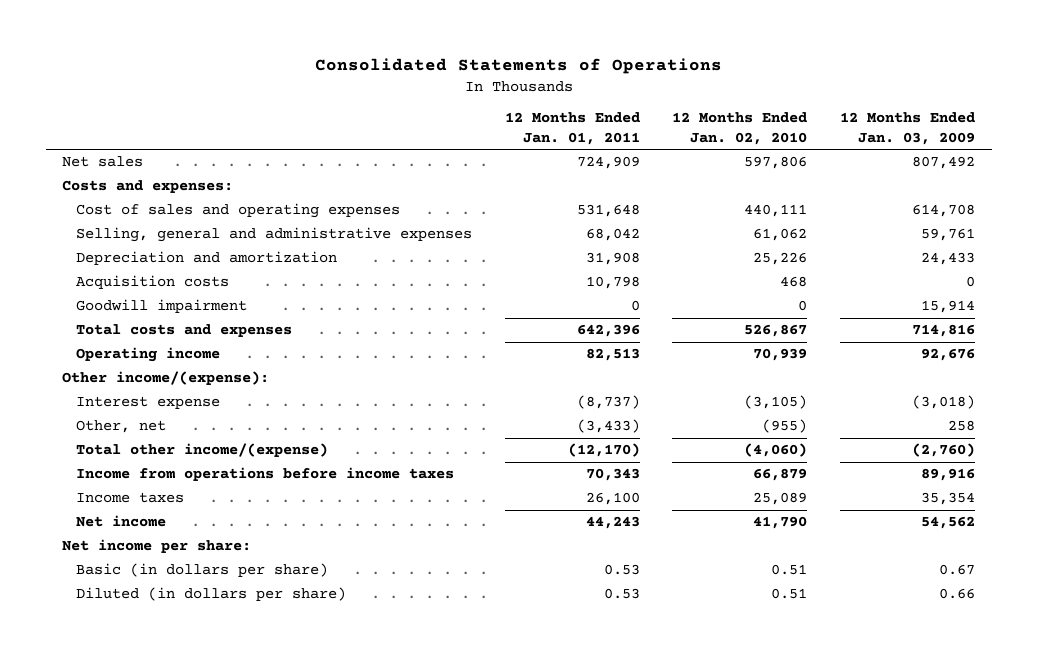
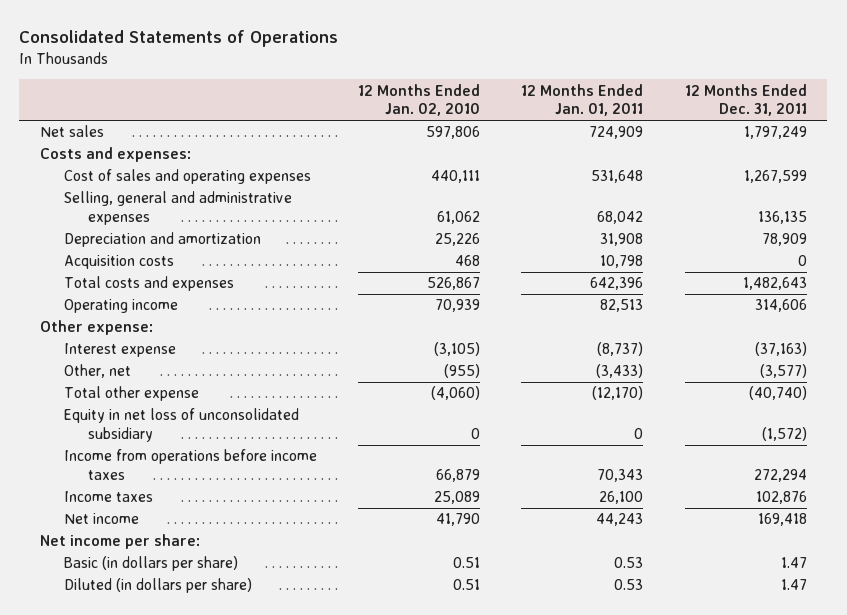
- | 12 Months Ended Jan. 01, 2011 | 12 Months Ended Jan. 02, 2010 | 12 Months Ended Jan. 03, 2009
+ | 12 Months Ended Jan. 02, 2010 | 12 Months Ended Jan. 01, 2011 | 12 Months Ended Dec. 31, 2011
- Goodwill impairment | 0 | 0 | 15,914
- Other income/(expense):
+ Other expense:
- Total other income/(expense) | (12,170) | (4,060) | (2,760)
+ Total other expense | (4,060) | (12,170) | (40,740)
+ Equity in net loss of unconsolidated subsidiary | 0 | 0 | (1,572)

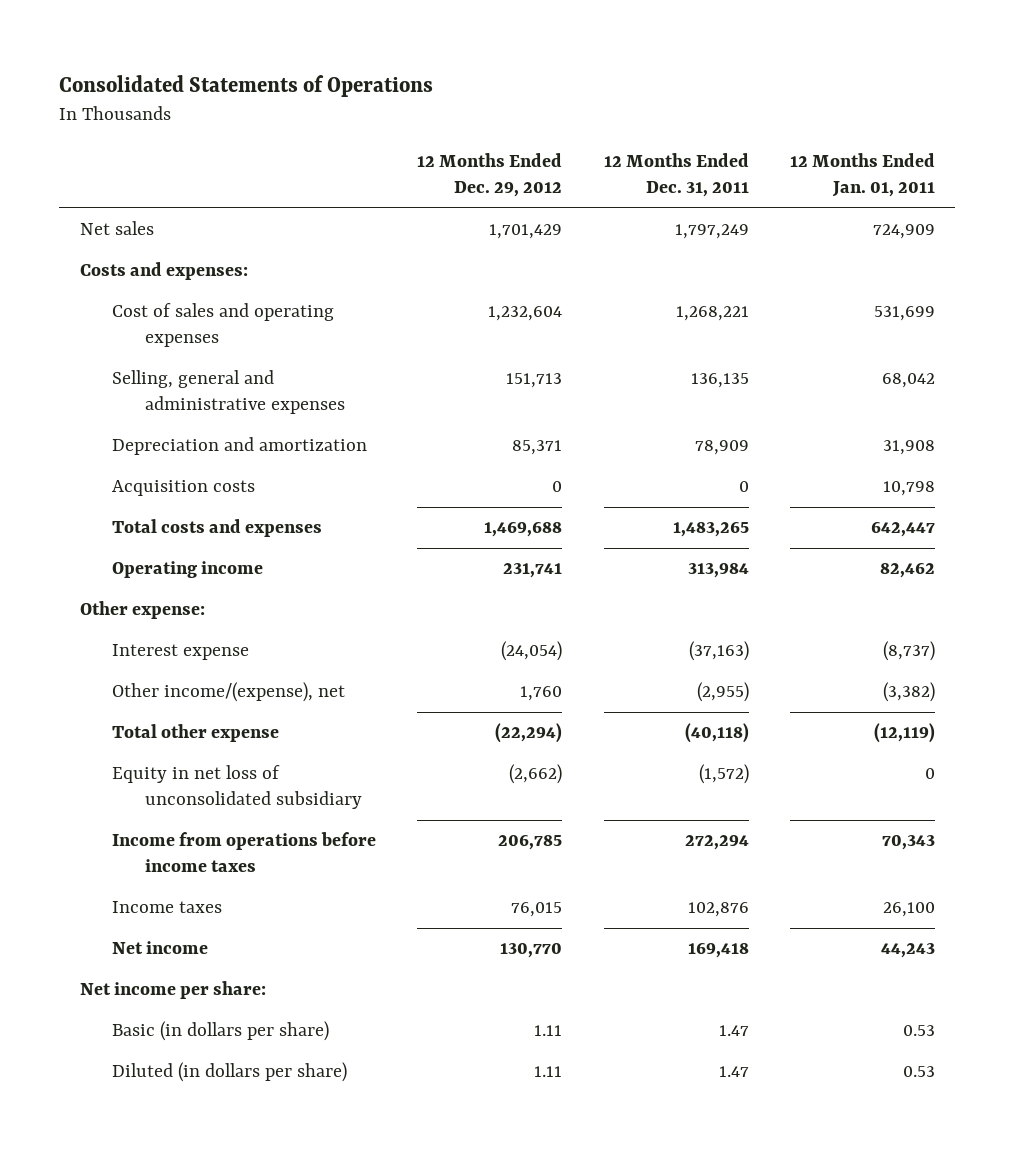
- | 12 Months Ended Jan. 02, 2010 | 12 Months Ended Jan. 01, 2011 | 12 Months Ended Dec. 31, 2011
+ | 12 Months Ended Dec. 29, 2012 | 12 Months Ended Dec. 31, 2011 | 12 Months Ended Jan. 01, 2011
- Cost of sales and operating expenses | 440,111 | 531,648 | 1,267,599
+ Cost of sales and operating expenses | 1,232,604 | 1,268,221 | 531,699
- Total costs and expenses | 526,867 | 642,396 | 1,482,643
- Operating income | 70,939 | 82,513 | 314,606
+ Total costs and expenses | 1,469,688 | 1,483,265 | 642,447
+ Operating income | 231,741 | 313,984 | 82,462
- Other, net | (955) | (3,433) | (3,577)
- Total other expense | (4,060) | (12,170) | (40,740)
+ Other income/(expense), net | 1,760 | (2,955) | (3,382)
+ Total other expense | (22,294) | (40,118) | (12,119)

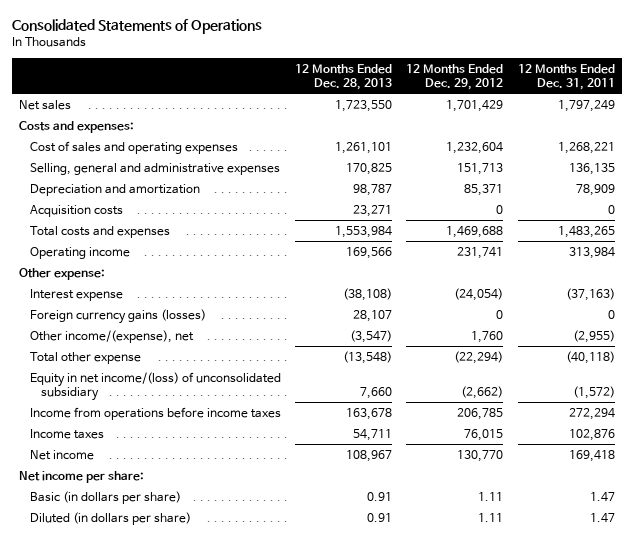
- | 12 Months Ended Dec. 29, 2012 | 12 Months Ended Dec. 31, 2011 | 12 Months Ended Jan. 01, 2011
+ | 12 Months Ended Dec. 28, 2013 | 12 Months Ended Dec. 29, 2012 | 12 Months Ended Dec. 31, 2011
+ Foreign currency gains (losses) | 28,107 | 0 | 0
- Equity in net loss of unconsolidated subsidiary | (2,662) | (1,572) | 0
+ Equity in net income/(loss) of unconsolidated subsidiary | 7,660 | (2,662) | (1,572)

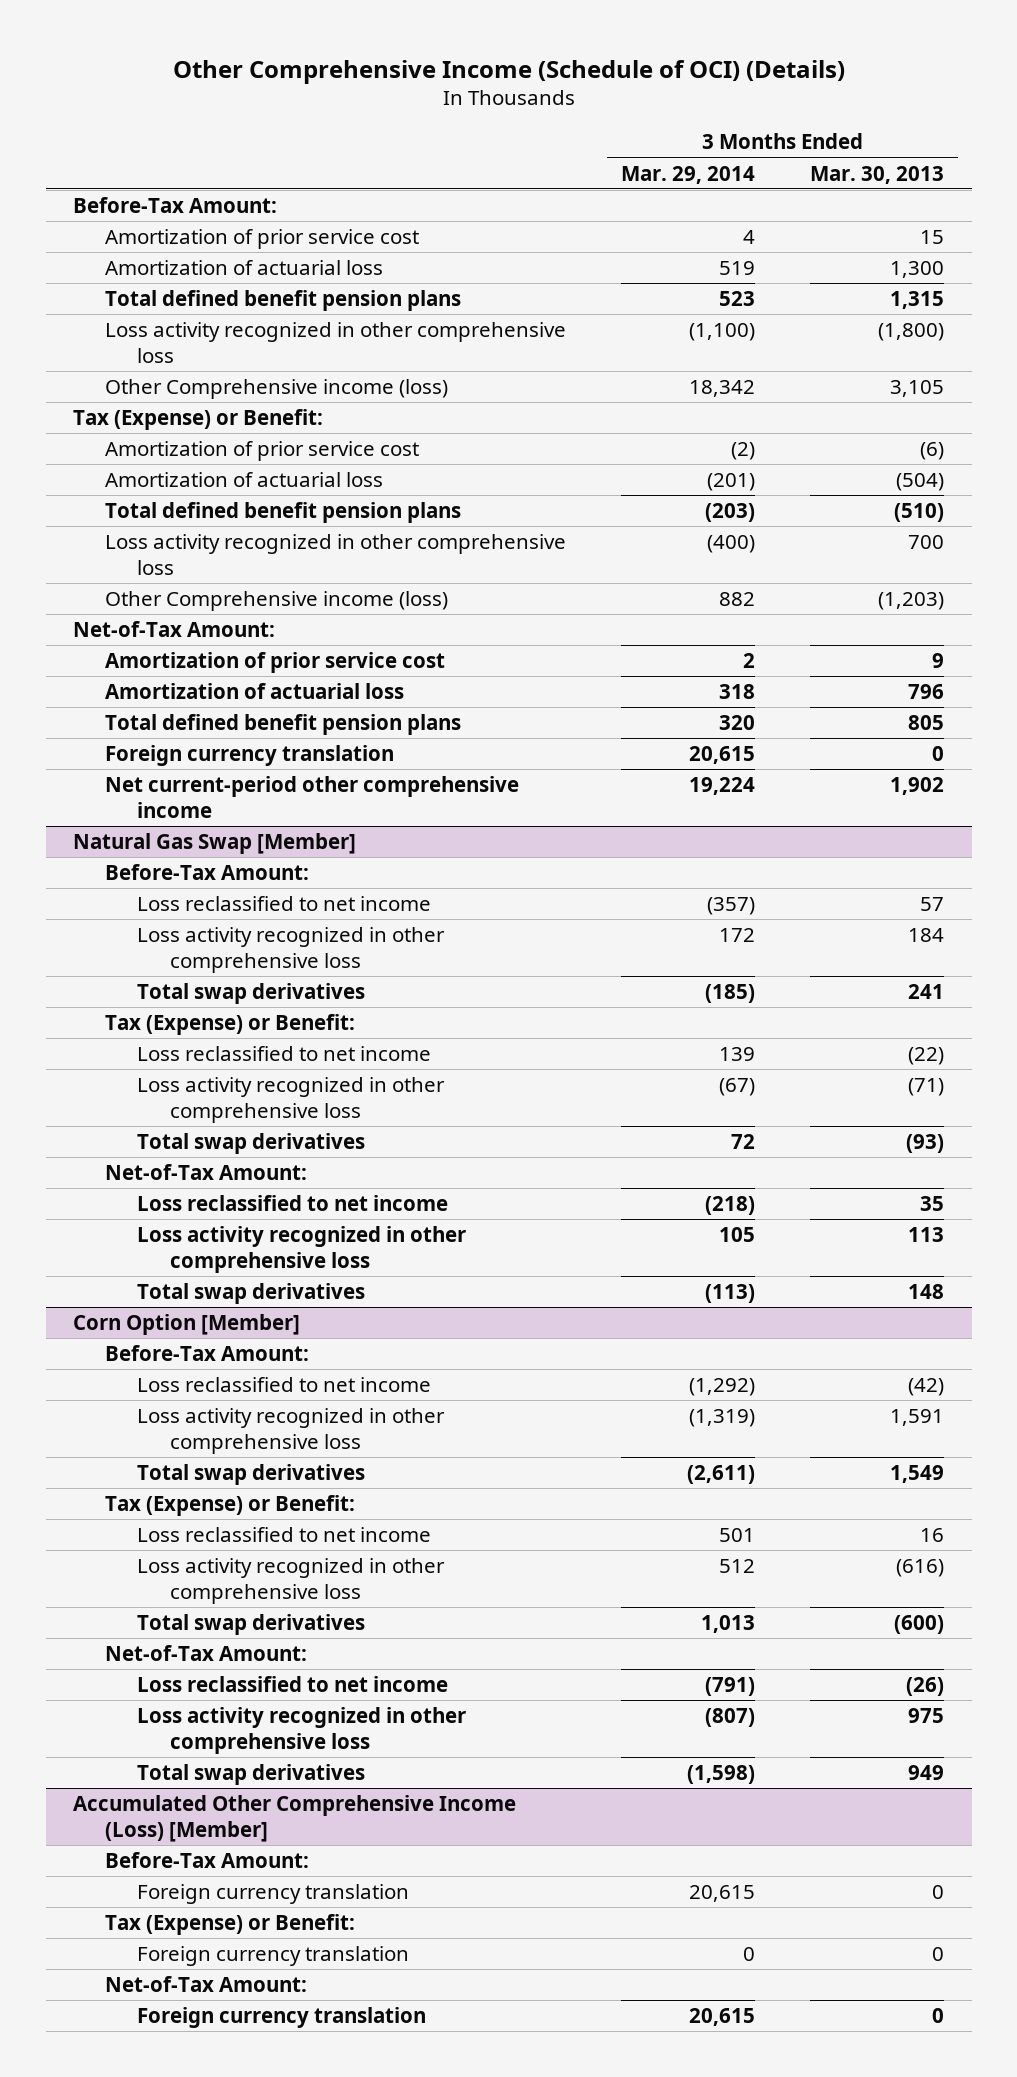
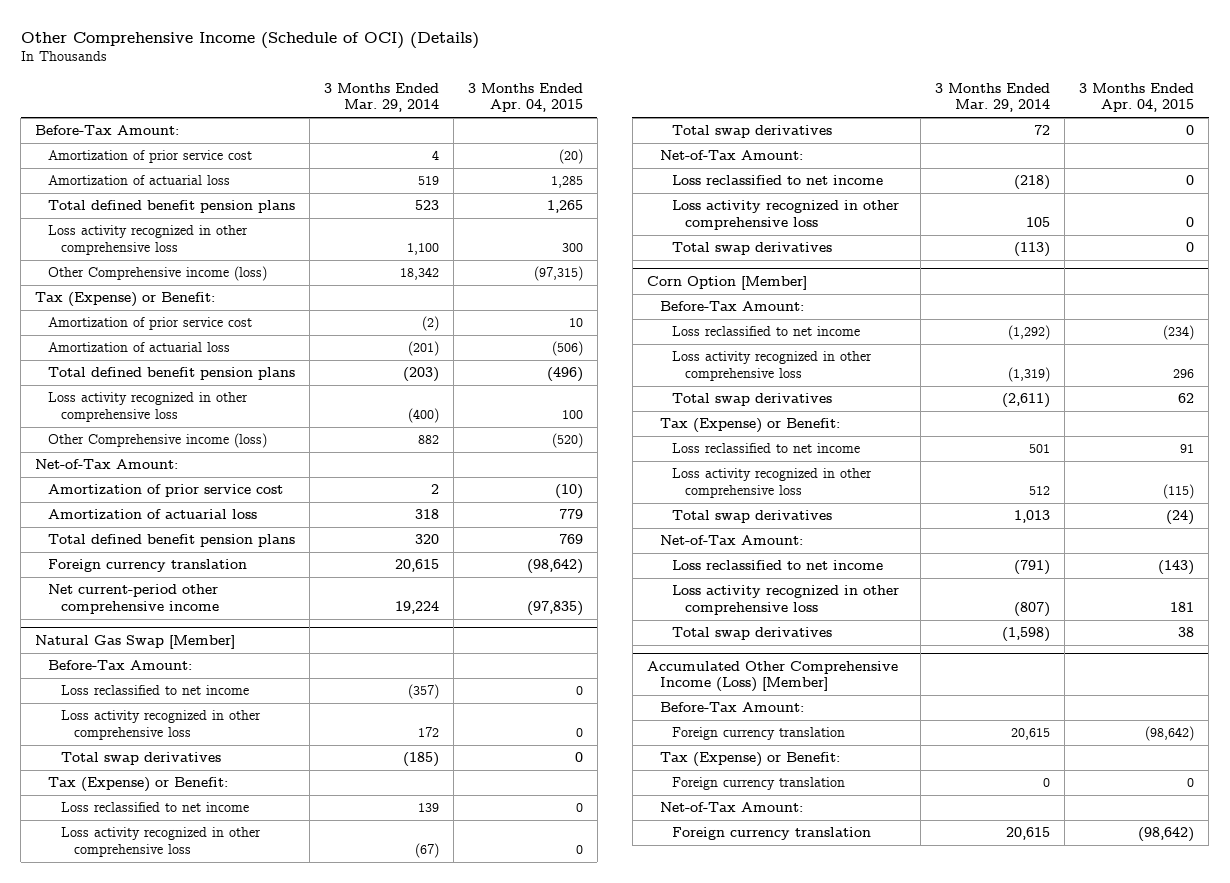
- | 3 Months Ended Mar. 29, 2014 | 3 Months Ended Mar. 30, 2013
+ | 3 Months Ended Mar. 29, 2014 | 3 Months Ended Apr. 04, 2015
- Loss activity recognized in other comprehensive loss | (1,100) | (1,800)
+ Loss activity recognized in other comprehensive loss | 1,100 | 300

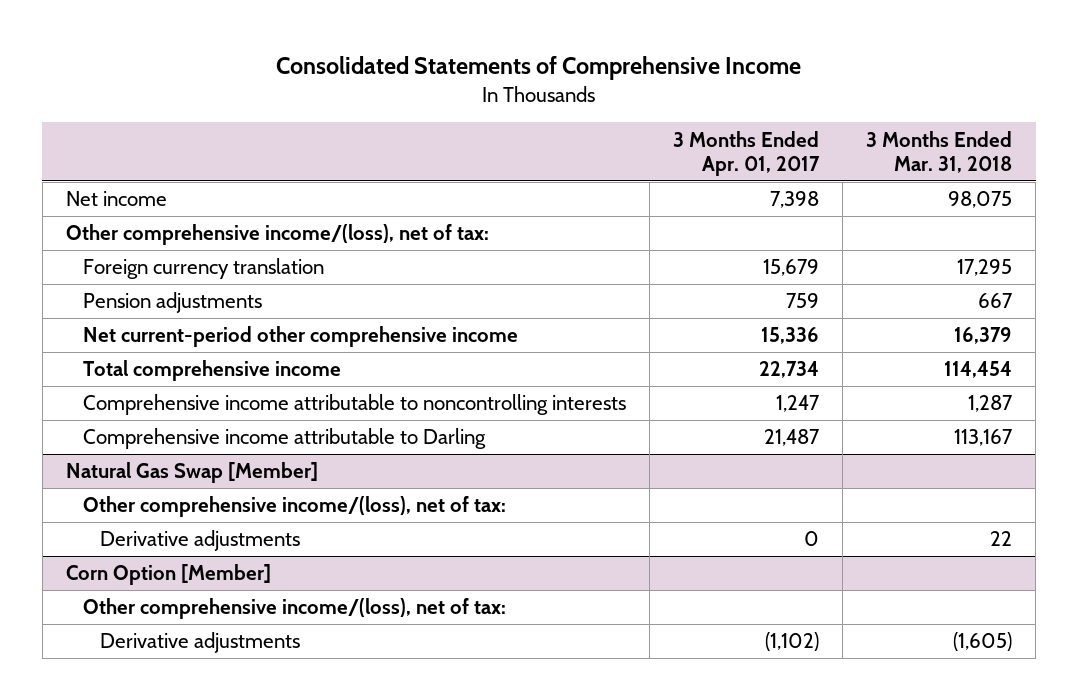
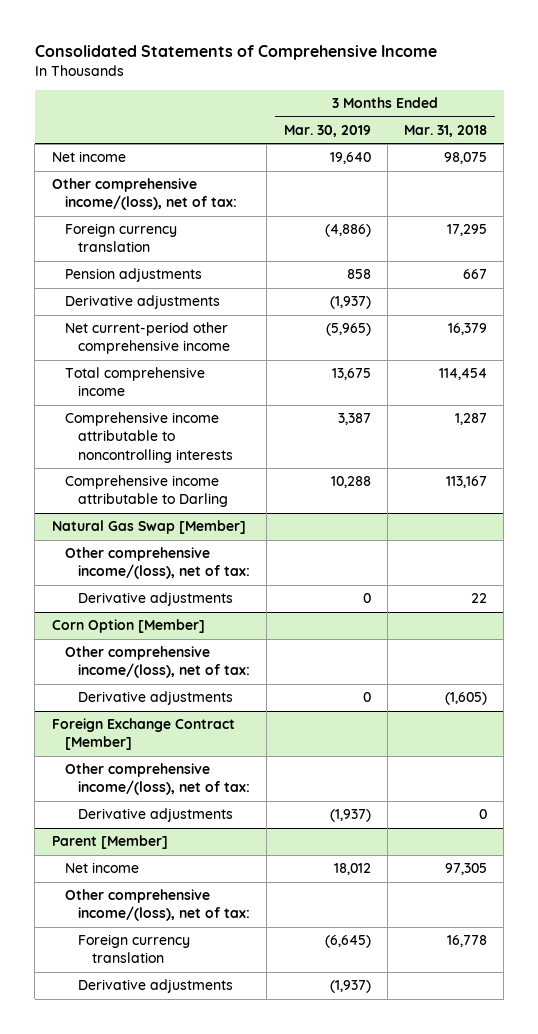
- | 3 Months Ended Apr. 01, 2017 | 3 Months Ended Mar. 31, 2018
+ | 3 Months Ended Mar. 30, 2019 | 3 Months Ended Mar. 31, 2018
+ Derivative adjustments | (1,937) |
+ Foreign Exchange Contract [Member]
+ Other comprehensive income/(loss), net of tax:
+ Derivative adjustments | (1,937) | 0
+ Parent [Member]
+ Net income | 18,012 | 97,305
+ Other comprehensive income/(loss), net of tax:
+ Foreign currency translation | (6,645) | 16,778
+ Derivative adjustments | (1,937) |

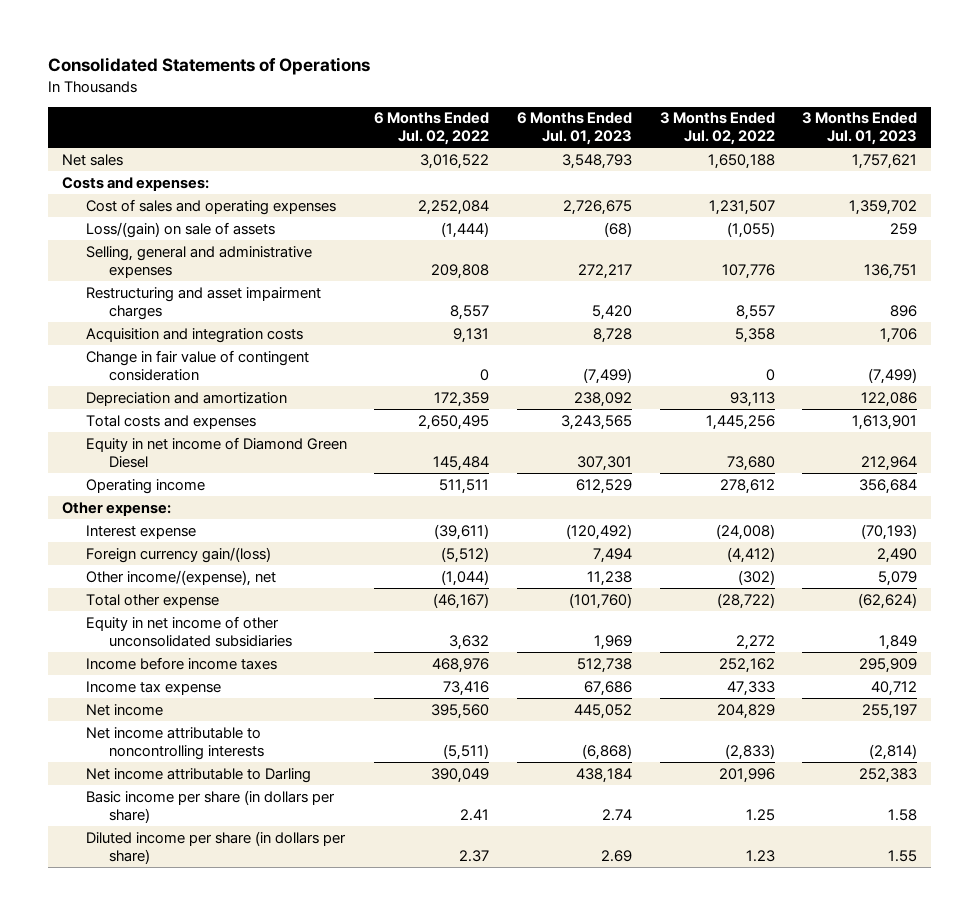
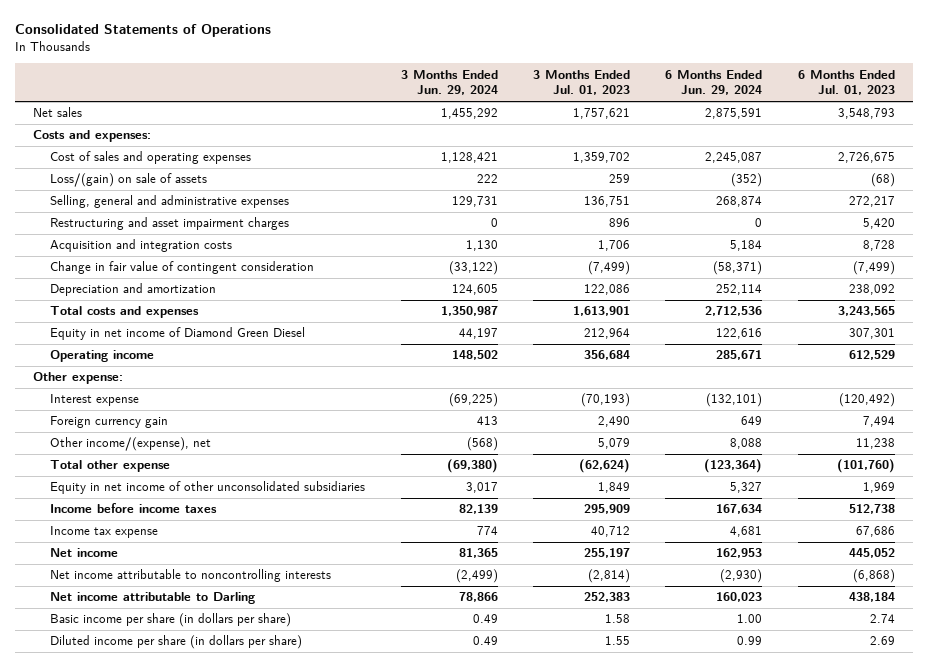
- | 6 Months Ended Jul. 02, 2022 | 6 Months Ended Jul. 01, 2023 | 3 Months Ended Jul. 02, 2022 | 3 Months Ended Jul. 01, 2023
+ | 3 Months Ended Jun. 29, 2024 | 3 Months Ended Jul. 01, 2023 | 6 Months Ended Jun. 29, 2024 | 6 Months Ended Jul. 01, 2023
- Foreign currency gain/(loss) | (5,512) | 7,494 | (4,412) | 2,490
+ Foreign currency gain | 413 | 2,490 | 649 | 7,494

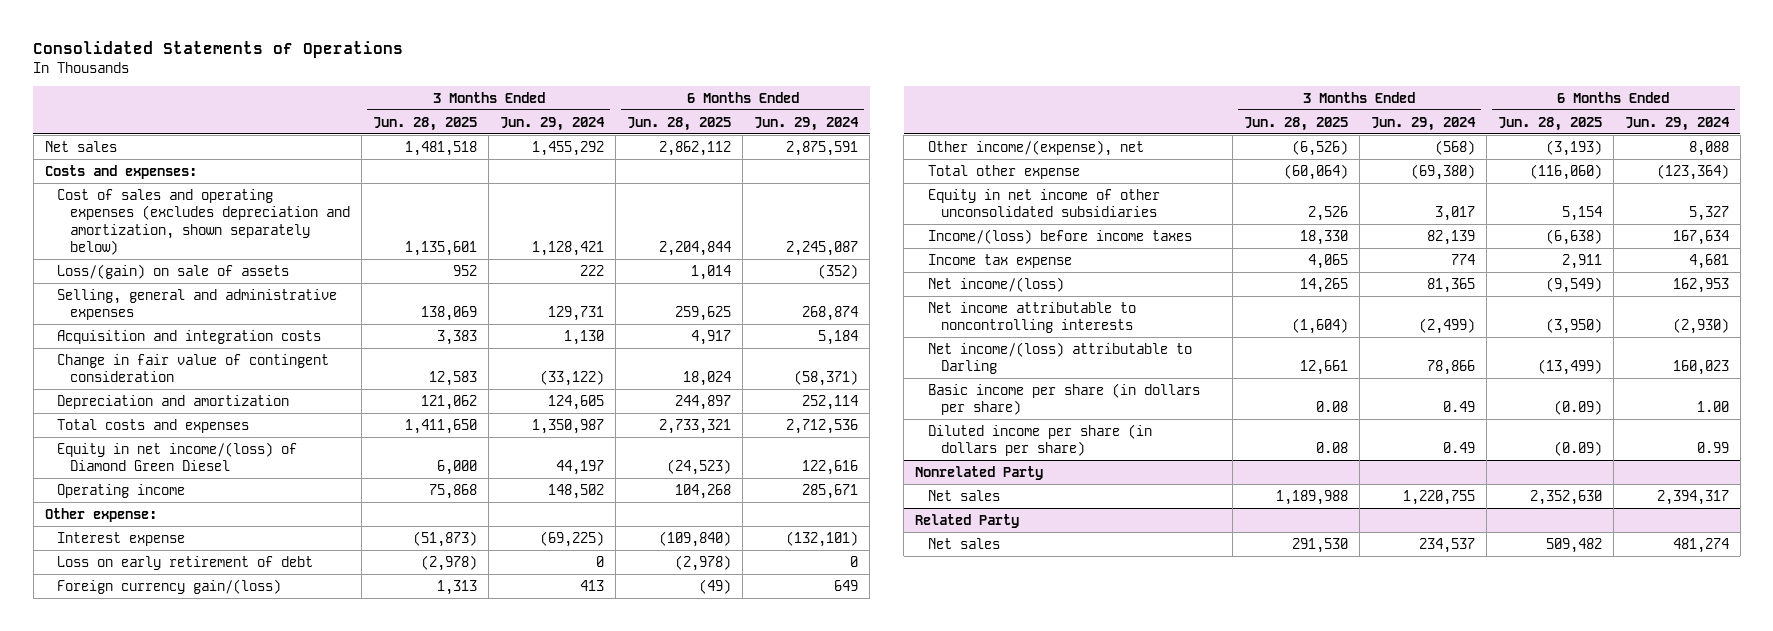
- | 3 Months Ended Jun. 29, 2024 | 3 Months Ended Jul. 01, 2023 | 6 Months Ended Jun. 29, 2024 | 6 Months Ended Jul. 01, 2023
+ | 3 Months Ended Jun. 28, 2025 | 3 Months Ended Jun. 29, 2024 | 6 Months Ended Jun. 28, 2025 | 6 Months Ended Jun. 29, 2024
- Cost of sales and operating expenses | 1,128,421 | 1,359,702 | 2,245,087 | 2,726,675
+ Cost of sales and operating expenses (excludes depreciation and amortization, shown separately below) | 1,135,601 | 1,128,421 | 2,204,844 | 2,245,087
- Restructuring and asset impairment charges | 0 | 896 | 0 | 5,420
- Equity in net income of Diamond Green Diesel | 44,197 | 212,964 | 122,616 | 307,301
+ Equity in net income/(loss) of Diamond Green Diesel | 6,000 | 44,197 | (24,523) | 122,616
- Foreign currency gain | 413 | 2,490 | 649 | 7,494
+ Loss on early retirement of debt | (2,978) | 0 | (2,978) | 0
+ Foreign currency gain/(loss) | 1,313 | 413 | (49) | 649
- Income before income taxes | 82,139 | 295,909 | 167,634 | 512,738
+ Income/(loss) before income taxes | 18,330 | 82,139 | (6,638) | 167,634
- Net income | 81,365 | 255,197 | 162,953 | 445,052
+ Net income/(loss) | 14,265 | 81,365 | (9,549) | 162,953
- Net income attributable to Darling | 78,866 | 252,383 | 160,023 | 438,184
+ Net income/(loss) attributable to Darling | 12,661 | 78,866 | (13,499) | 160,023
+ Nonrelated Party
+ Net sales | 1,189,988 | 1,220,755 | 2,352,630 | 2,394,317
+ Related Party
+ Net sales | 291,530 | 234,537 | 509,482 | 481,274

